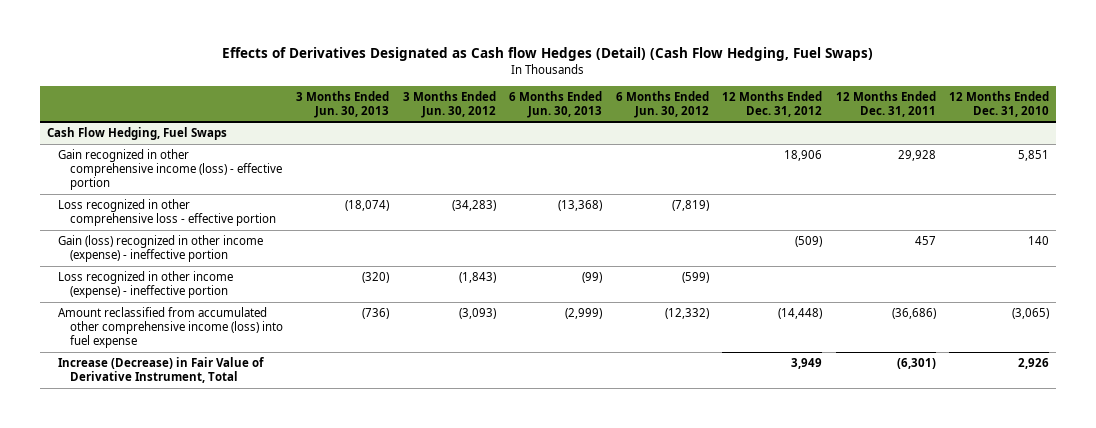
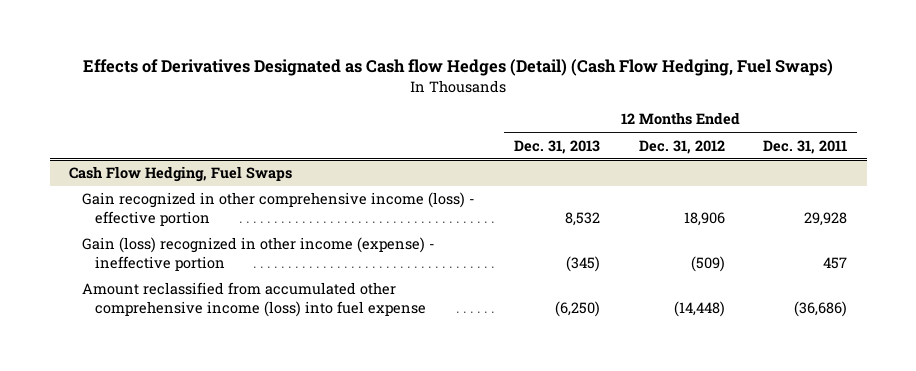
- | 3 Months Ended Jun. 30, 2013 | 3 Months Ended Jun. 30, 2012 | 6 Months Ended Jun. 30, 2013 | 6 Months Ended Jun. 30, 2012 | 12 Months Ended Dec. 31, 2012 | 12 Months Ended Dec. 31, 2011 | 12 Months Ended Dec. 31, 2010
+ | 12 Months Ended Dec. 31, 2013 | 12 Months Ended Dec. 31, 2012 | 12 Months Ended Dec. 31, 2011
@ Cash Flow Hedging, Fuel Swaps
- Loss recognized in other comprehensive loss - effective portion | (18,074) | (34,283) | (13,368) | (7,819) | | |
- Loss recognized in other income (expense) - ineffective portion | (320) | (1,843) | (99) | (599) | | |
- Increase (Decrease) in Fair Value of Derivative Instrument, Total | | | | | 3,949 | (6,301) | 2,926

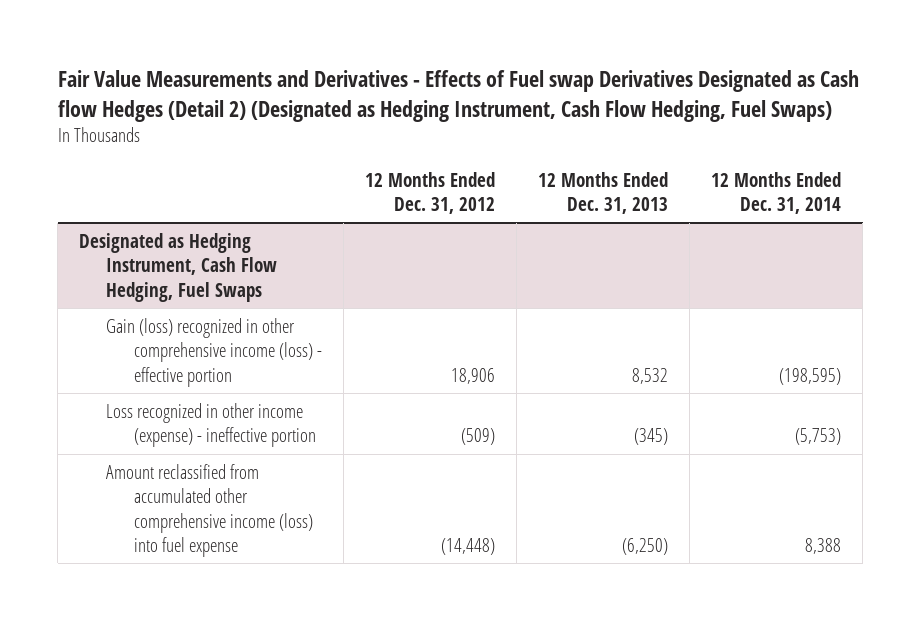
- Effects of Derivatives Designated as Cash flow Hedges (Detail) (Cash Flow Hedging, Fuel Swaps)
+ Fair Value Measurements and Derivatives - Effects of Fuel swap Derivatives Designated as Cash flow Hedges (Detail 2) (Designated as Hedging Instrument, Cash Flow Hedging, Fuel Swaps)
- | 12 Months Ended Dec. 31, 2013 | 12 Months Ended Dec. 31, 2012 | 12 Months Ended Dec. 31, 2011
+ | 12 Months Ended Dec. 31, 2012 | 12 Months Ended Dec. 31, 2013 | 12 Months Ended Dec. 31, 2014
- Cash Flow Hedging, Fuel Swaps
- Gain recognized in other comprehensive income (loss) - effective portion | 8,532 | 18,906 | 29,928
- Gain (loss) recognized in other income (expense) - ineffective portion | (345) | (509) | 457
+ Designated as Hedging Instrument, Cash Flow Hedging, Fuel Swaps
+ Gain (loss) recognized in other comprehensive income (loss) - effective portion | 18,906 | 8,532 | (198,595)
+ Loss recognized in other income (expense) - ineffective portion | (509) | (345) | (5,753)

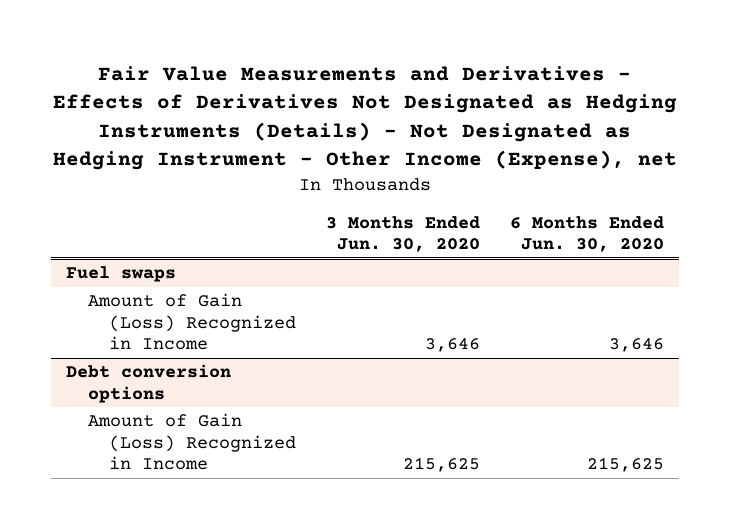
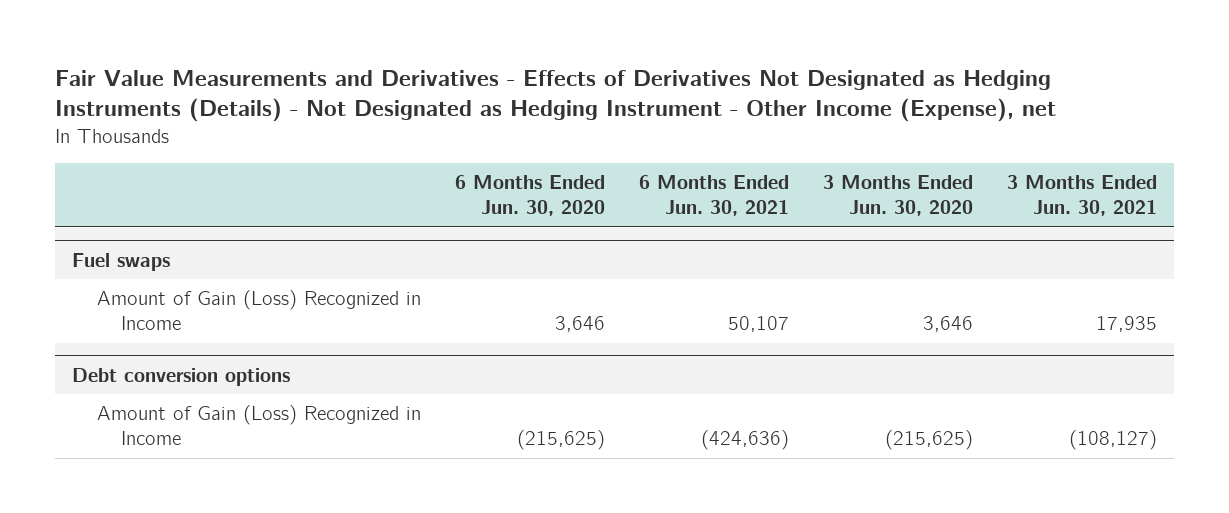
- | 3 Months Ended Jun. 30, 2020 | 6 Months Ended Jun. 30, 2020
+ | 6 Months Ended Jun. 30, 2020 | 6 Months Ended Jun. 30, 2021 | 3 Months Ended Jun. 30, 2020 | 3 Months Ended Jun. 30, 2021
@ Debt conversion options
- Amount of Gain (Loss) Recognized in Income | 215,625 | 215,625
+ Amount of Gain (Loss) Recognized in Income | (215,625) | (424,636) | (215,625) | (108,127)

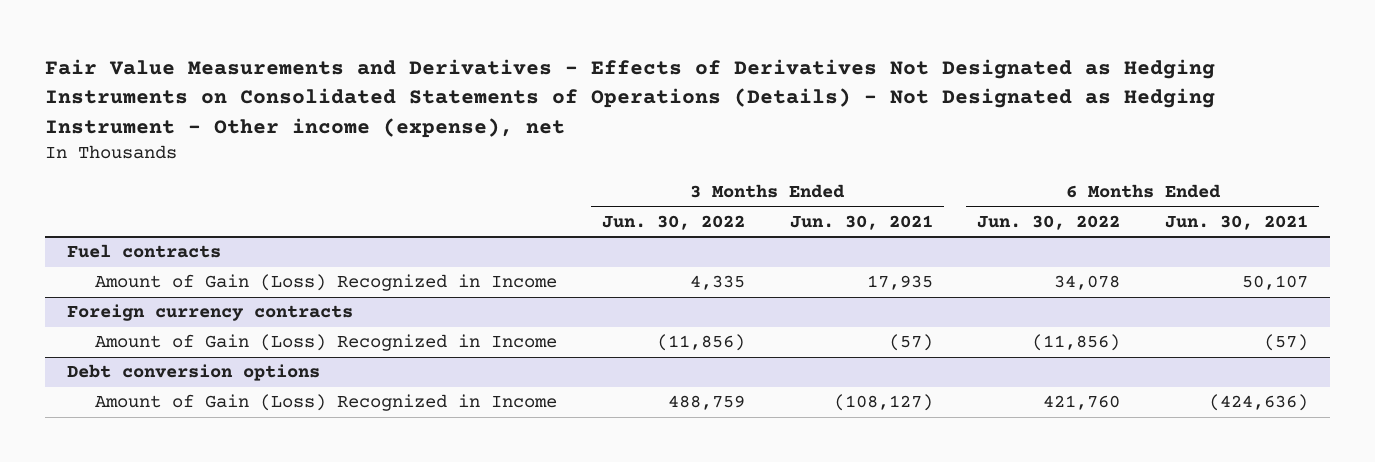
- Fair Value Measurements and Derivatives - Effects of Derivatives Not Designated as Hedging Instruments (Details) - Not Designated as Hedging Instrument - Other Income (Expense), net
+ Fair Value Measurements and Derivatives - Effects of Derivatives Not Designated as Hedging Instruments on Consolidated Statements of Operations (Details) - Not Designated as Hedging Instrument - Other income (expense), net
- | 6 Months Ended Jun. 30, 2020 | 6 Months Ended Jun. 30, 2021 | 3 Months Ended Jun. 30, 2020 | 3 Months Ended Jun. 30, 2021
+ | 3 Months Ended Jun. 30, 2022 | 3 Months Ended Jun. 30, 2021 | 6 Months Ended Jun. 30, 2022 | 6 Months Ended Jun. 30, 2021
- Fuel swaps
+ Fuel contracts
+ Foreign currency contracts
+ Amount of Gain (Loss) Recognized in Income | (11,856) | (57) | (11,856) | (57)

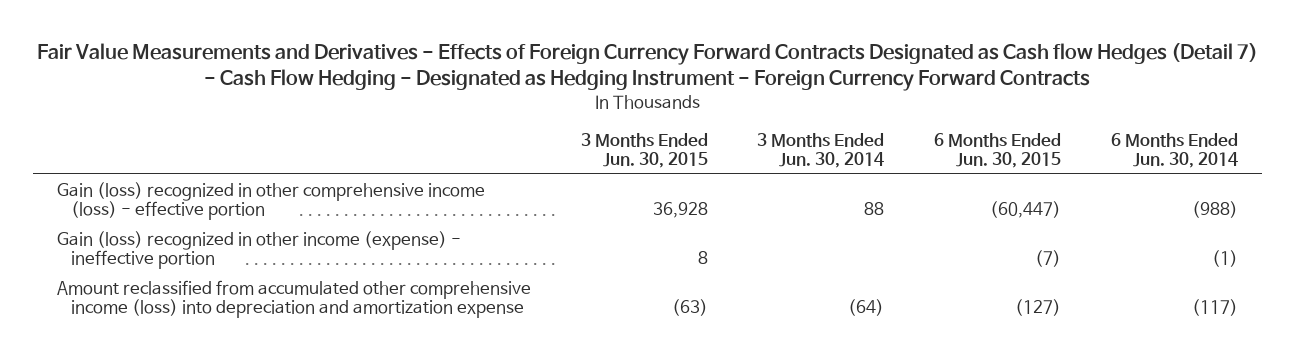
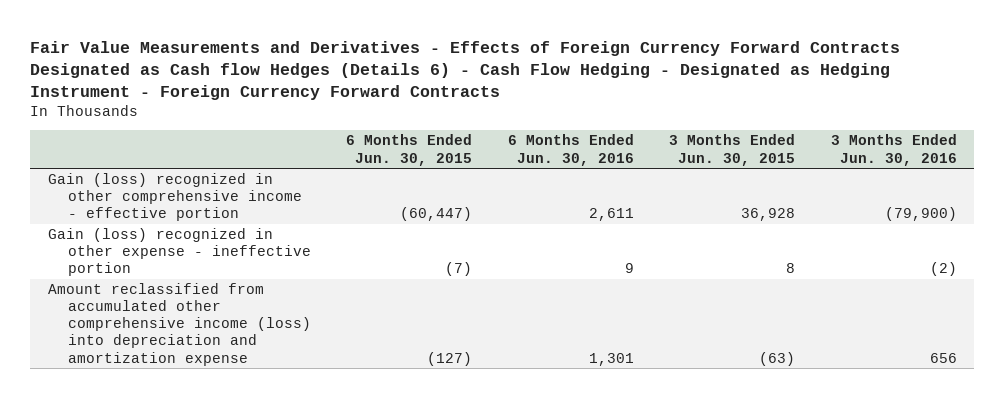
- Fair Value Measurements and Derivatives - Effects of Foreign Currency Forward Contracts Designated as Cash flow Hedges (Detail 7) - Cash Flow Hedging - Designated as Hedging Instrument - Foreign Currency Forward Contracts
+ Fair Value Measurements and Derivatives - Effects of Foreign Currency Forward Contracts Designated as Cash flow Hedges (Details 6) - Cash Flow Hedging - Designated as Hedging Instrument - Foreign Currency Forward Contracts
- | 3 Months Ended Jun. 30, 2015 | 3 Months Ended Jun. 30, 2014 | 6 Months Ended Jun. 30, 2015 | 6 Months Ended Jun. 30, 2014
+ | 6 Months Ended Jun. 30, 2015 | 6 Months Ended Jun. 30, 2016 | 3 Months Ended Jun. 30, 2015 | 3 Months Ended Jun. 30, 2016
- Gain (loss) recognized in other comprehensive income (loss) - effective portion | 36,928 | 88 | (60,447) | (988)
- Gain (loss) recognized in other income (expense) - ineffective portion | 8 | | (7) | (1)
+ Gain (loss) recognized in other comprehensive income - effective portion | (60,447) | 2,611 | 36,928 | (79,900)
+ Gain (loss) recognized in other expense - ineffective portion | (7) | 9 | 8 | (2)

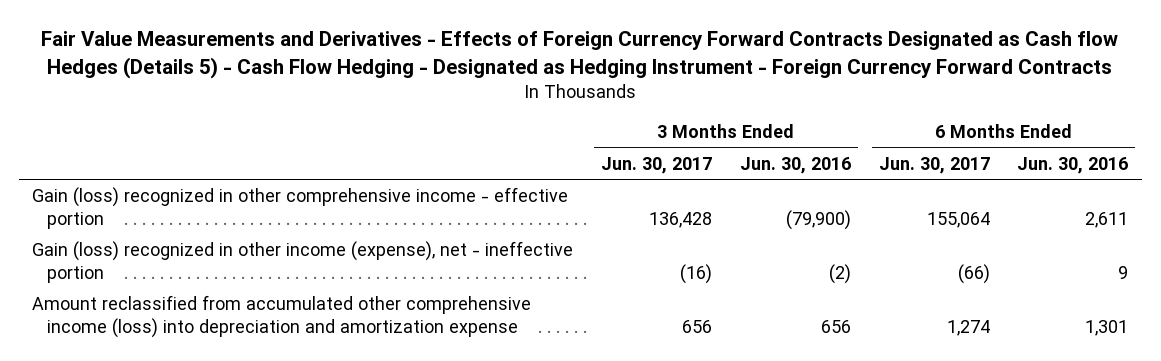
- Fair Value Measurements and Derivatives - Effects of Foreign Currency Forward Contracts Designated as Cash flow Hedges (Details 6) - Cash Flow Hedging - Designated as Hedging Instrument - Foreign Currency Forward Contracts
+ Fair Value Measurements and Derivatives - Effects of Foreign Currency Forward Contracts Designated as Cash flow Hedges (Details 5) - Cash Flow Hedging - Designated as Hedging Instrument - Foreign Currency Forward Contracts
- | 6 Months Ended Jun. 30, 2015 | 6 Months Ended Jun. 30, 2016 | 3 Months Ended Jun. 30, 2015 | 3 Months Ended Jun. 30, 2016
+ | 3 Months Ended Jun. 30, 2017 | 3 Months Ended Jun. 30, 2016 | 6 Months Ended Jun. 30, 2017 | 6 Months Ended Jun. 30, 2016
- Gain (loss) recognized in other expense - ineffective portion | (7) | 9 | 8 | (2)
+ Gain (loss) recognized in other income (expense), net - ineffective portion | (16) | (2) | (66) | 9

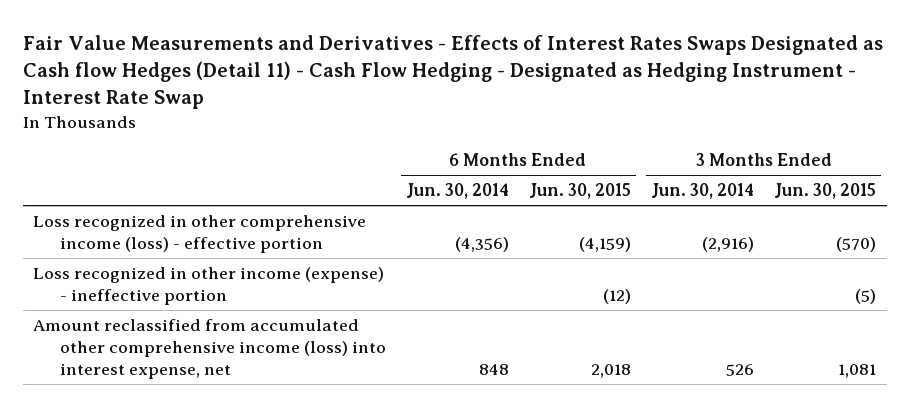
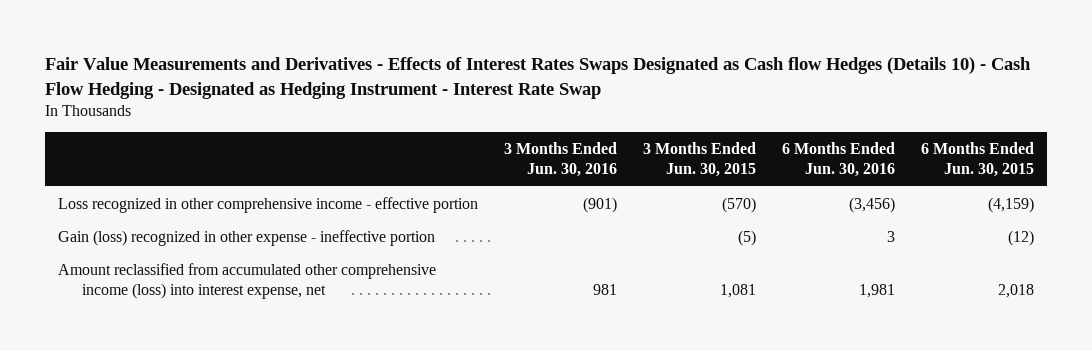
- Fair Value Measurements and Derivatives - Effects of Interest Rates Swaps Designated as Cash flow Hedges (Detail 11) - Cash Flow Hedging - Designated as Hedging Instrument - Interest Rate Swap
+ Fair Value Measurements and Derivatives - Effects of Interest Rates Swaps Designated as Cash flow Hedges (Details 10) - Cash Flow Hedging - Designated as Hedging Instrument - Interest Rate Swap
- | 6 Months Ended Jun. 30, 2014 | 6 Months Ended Jun. 30, 2015 | 3 Months Ended Jun. 30, 2014 | 3 Months Ended Jun. 30, 2015
+ | 3 Months Ended Jun. 30, 2016 | 3 Months Ended Jun. 30, 2015 | 6 Months Ended Jun. 30, 2016 | 6 Months Ended Jun. 30, 2015
- Loss recognized in other comprehensive income (loss) - effective portion | (4,356) | (4,159) | (2,916) | (570)
- Loss recognized in other income (expense) - ineffective portion | | (12) | | (5)
+ Loss recognized in other comprehensive income - effective portion | (901) | (570) | (3,456) | (4,159)
+ Gain (loss) recognized in other expense - ineffective portion | | (5) | 3 | (12)

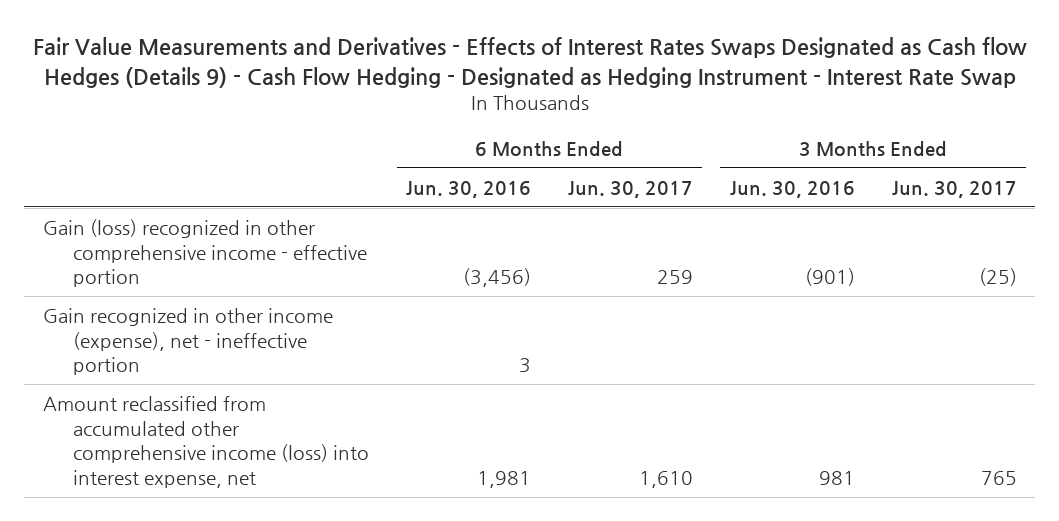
- Fair Value Measurements and Derivatives - Effects of Interest Rates Swaps Designated as Cash flow Hedges (Details 10) - Cash Flow Hedging - Designated as Hedging Instrument - Interest Rate Swap
+ Fair Value Measurements and Derivatives - Effects of Interest Rates Swaps Designated as Cash flow Hedges (Details 9) - Cash Flow Hedging - Designated as Hedging Instrument - Interest Rate Swap
- | 3 Months Ended Jun. 30, 2016 | 3 Months Ended Jun. 30, 2015 | 6 Months Ended Jun. 30, 2016 | 6 Months Ended Jun. 30, 2015
+ | 6 Months Ended Jun. 30, 2016 | 6 Months Ended Jun. 30, 2017 | 3 Months Ended Jun. 30, 2016 | 3 Months Ended Jun. 30, 2017
- Loss recognized in other comprehensive income - effective portion | (901) | (570) | (3,456) | (4,159)
- Gain (loss) recognized in other expense - ineffective portion | | (5) | 3 | (12)
+ Gain (loss) recognized in other comprehensive income - effective portion | (3,456) | 259 | (901) | (25)
+ Gain recognized in other income (expense), net - ineffective portion | 3 | | |

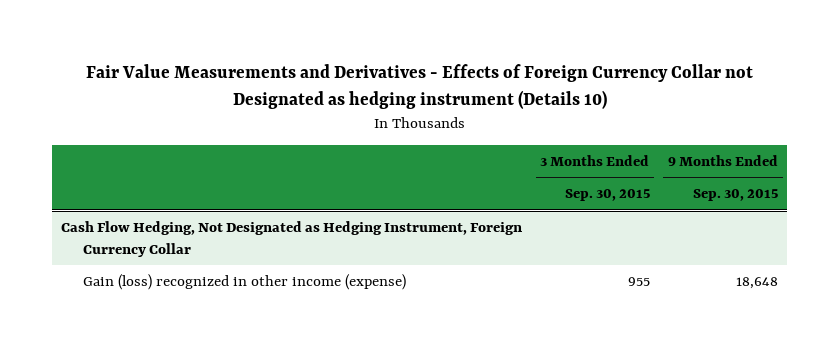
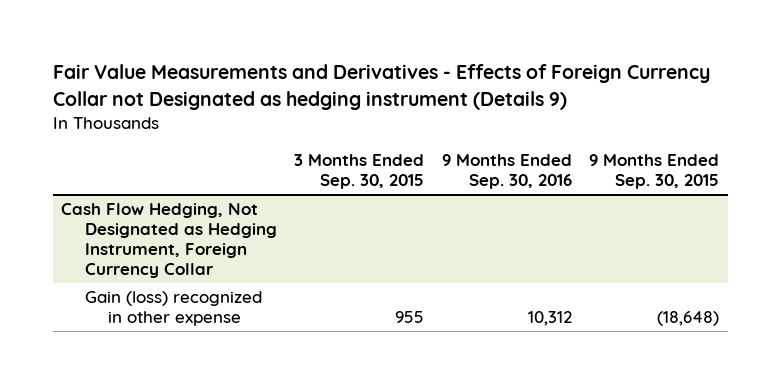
- Fair Value Measurements and Derivatives - Effects of Foreign Currency Collar not Designated as hedging instrument (Details 10)
+ Fair Value Measurements and Derivatives - Effects of Foreign Currency Collar not Designated as hedging instrument (Details 9)
- | 3 Months Ended Sep. 30, 2015 | 9 Months Ended Sep. 30, 2015
+ | 3 Months Ended Sep. 30, 2015 | 9 Months Ended Sep. 30, 2016 | 9 Months Ended Sep. 30, 2015
@ Cash Flow Hedging, Not Designated as Hedging Instrument, Foreign Currency Collar
- Gain (loss) recognized in other income (expense) | 955 | 18,648
+ Gain (loss) recognized in other expense | 955 | 10,312 | (18,648)

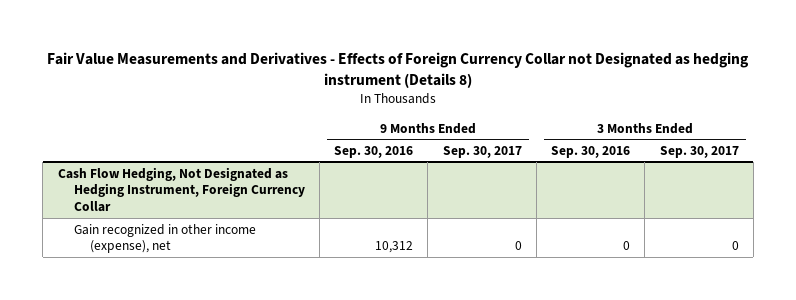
- Fair Value Measurements and Derivatives - Effects of Foreign Currency Collar not Designated as hedging instrument (Details 9)
+ Fair Value Measurements and Derivatives - Effects of Foreign Currency Collar not Designated as hedging instrument (Details 8)
- | 3 Months Ended Sep. 30, 2015 | 9 Months Ended Sep. 30, 2016 | 9 Months Ended Sep. 30, 2015
+ | 9 Months Ended Sep. 30, 2016 | 9 Months Ended Sep. 30, 2017 | 3 Months Ended Sep. 30, 2016 | 3 Months Ended Sep. 30, 2017
@ Cash Flow Hedging, Not Designated as Hedging Instrument, Foreign Currency Collar
- Gain (loss) recognized in other expense | 955 | 10,312 | (18,648)
+ Gain recognized in other income (expense), net | 10,312 | 0 | 0 | 0

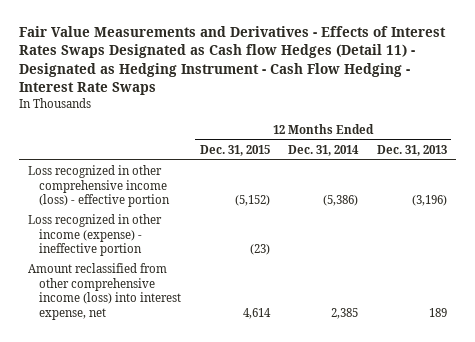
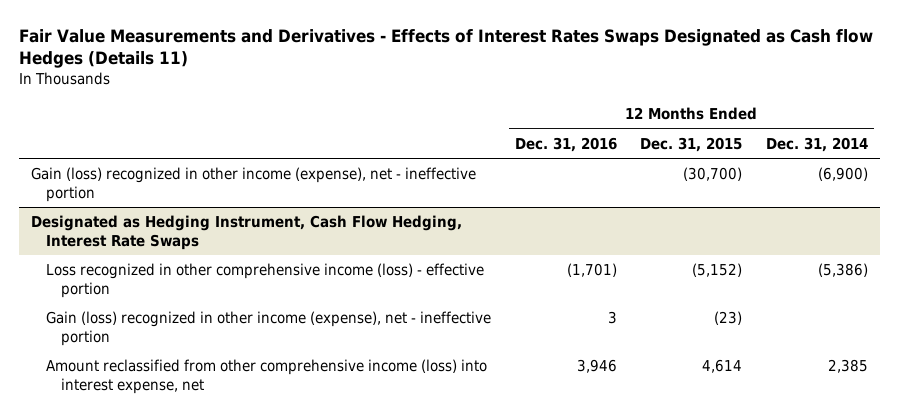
- Fair Value Measurements and Derivatives - Effects of Interest Rates Swaps Designated as Cash flow Hedges (Detail 11) - Designated as Hedging Instrument - Cash Flow Hedging - Interest Rate Swaps
+ Fair Value Measurements and Derivatives - Effects of Interest Rates Swaps Designated as Cash flow Hedges (Details 11)
- | 12 Months Ended Dec. 31, 2015 | 12 Months Ended Dec. 31, 2014 | 12 Months Ended Dec. 31, 2013
+ | 12 Months Ended Dec. 31, 2016 | 12 Months Ended Dec. 31, 2015 | 12 Months Ended Dec. 31, 2014
+ Gain (loss) recognized in other income (expense), net - ineffective portion | | (30,700) | (6,900)
+ Designated as Hedging Instrument, Cash Flow Hedging, Interest Rate Swaps
- Loss recognized in other income (expense) - ineffective portion | (23) | |
+ Gain (loss) recognized in other income (expense), net - ineffective portion | 3 | (23) |

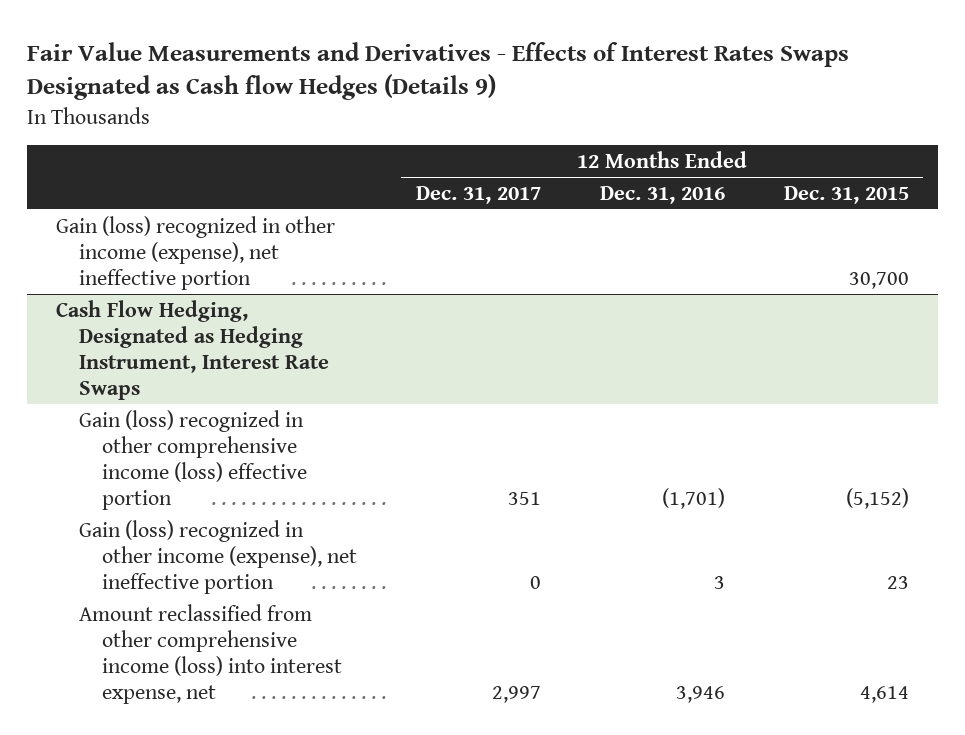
- Fair Value Measurements and Derivatives - Effects of Interest Rates Swaps Designated as Cash flow Hedges (Details 11)
+ Fair Value Measurements and Derivatives - Effects of Interest Rates Swaps Designated as Cash flow Hedges (Details 9)
- | 12 Months Ended Dec. 31, 2016 | 12 Months Ended Dec. 31, 2015 | 12 Months Ended Dec. 31, 2014
+ | 12 Months Ended Dec. 31, 2017 | 12 Months Ended Dec. 31, 2016 | 12 Months Ended Dec. 31, 2015
- Gain (loss) recognized in other income (expense), net - ineffective portion | | (30,700) | (6,900)
- Designated as Hedging Instrument, Cash Flow Hedging, Interest Rate Swaps
- Loss recognized in other comprehensive income (loss) - effective portion | (1,701) | (5,152) | (5,386)
- Gain (loss) recognized in other income (expense), net - ineffective portion | 3 | (23) |
+ Gain (loss) recognized in other income (expense), net ineffective portion | | | 30,700
+ Cash Flow Hedging, Designated as Hedging Instrument, Interest Rate Swaps
+ Gain (loss) recognized in other comprehensive income (loss) effective portion | 351 | (1,701) | (5,152)
+ Gain (loss) recognized in other income (expense), net ineffective portion | 0 | 3 | 23

